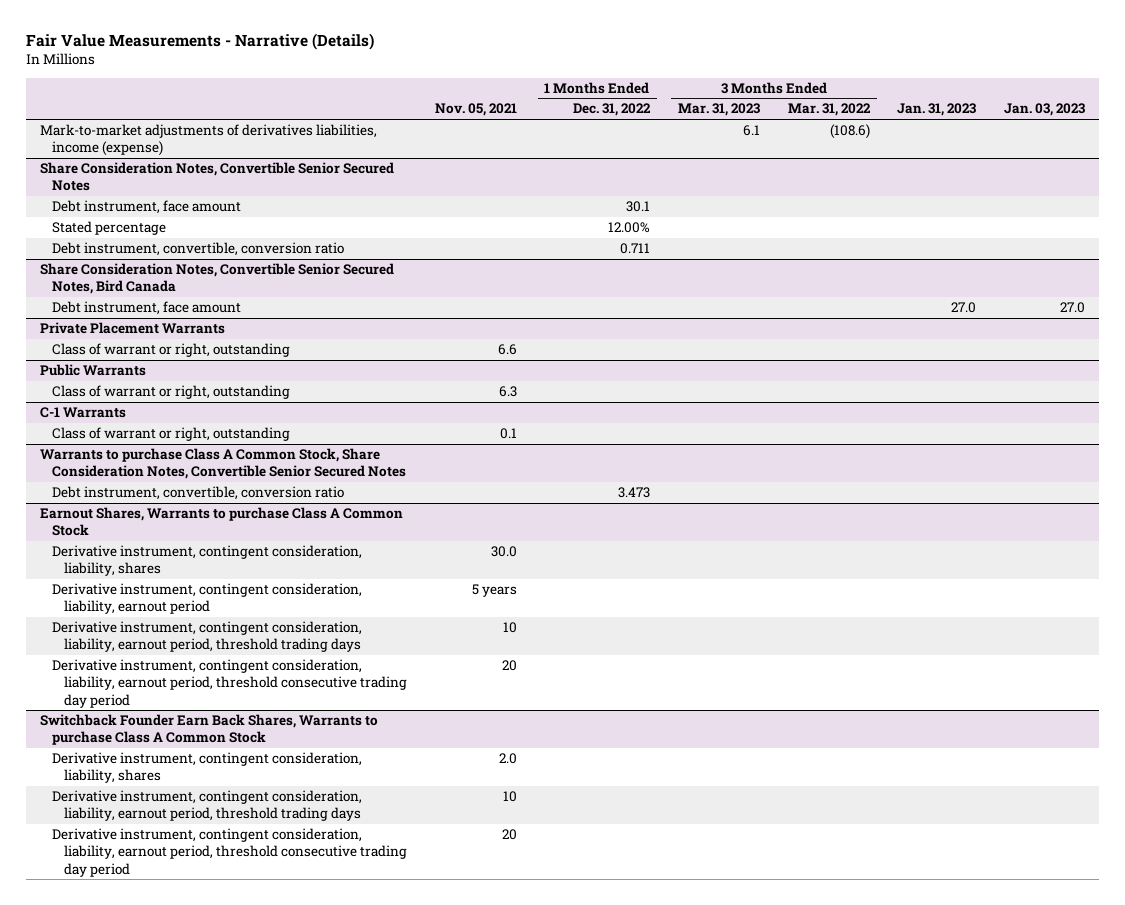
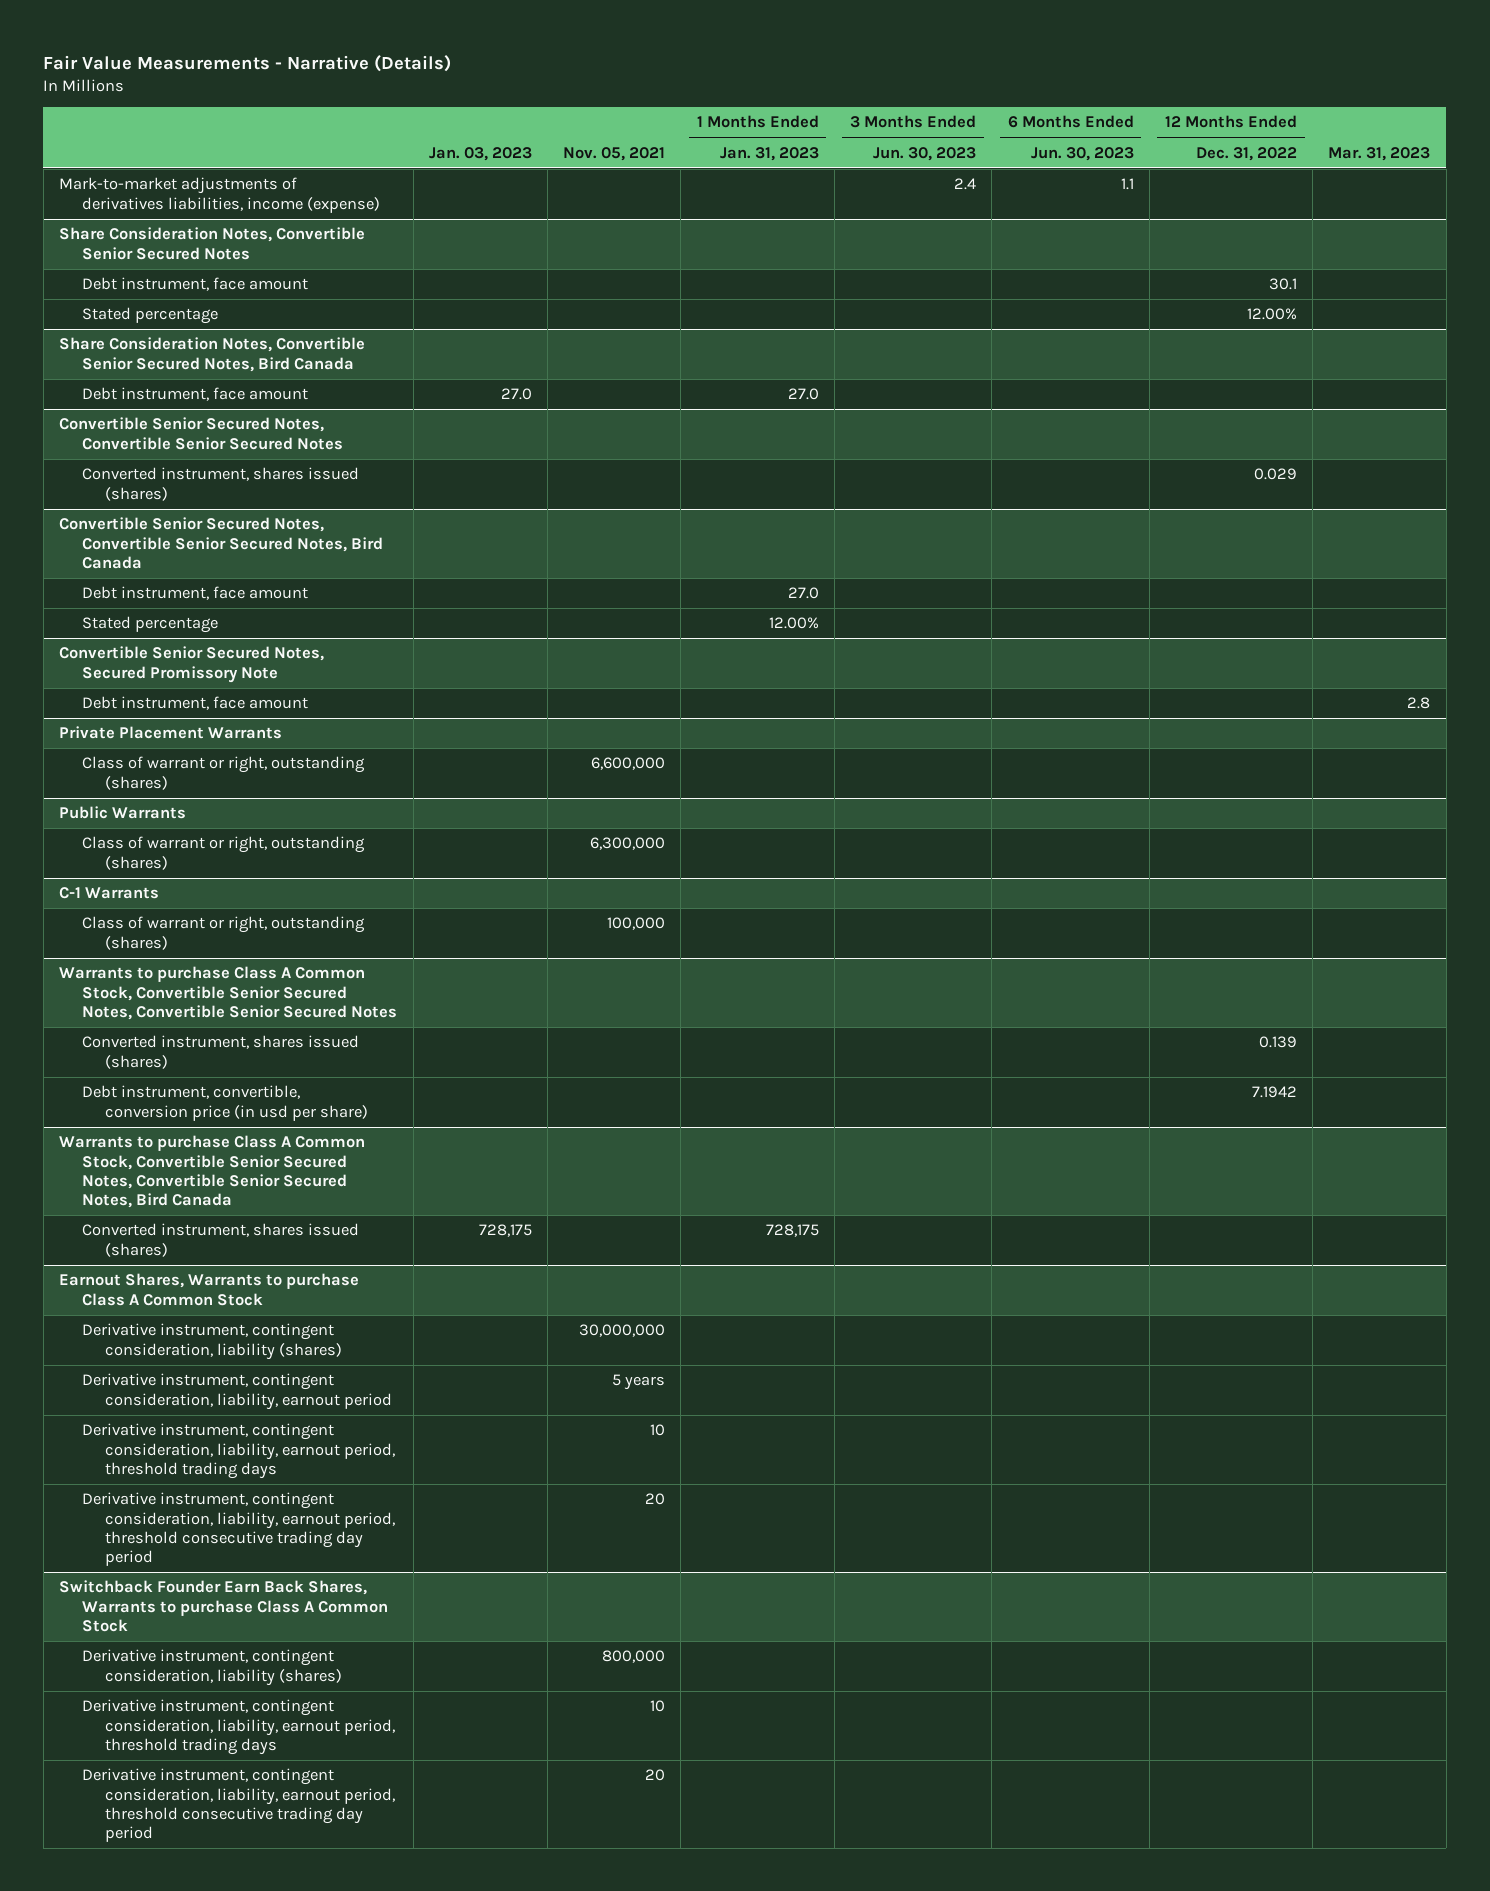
- | Nov. 05, 2021 | 1 Months Ended Dec. 31, 2022 | 3 Months Ended Mar. 31, 2023 | 3 Months Ended Mar. 31, 2022 | Jan. 31, 2023 | Jan. 03, 2023
+ | Jan. 03, 2023 | Nov. 05, 2021 | 1 Months Ended Jan. 31, 2023 | 3 Months Ended Jun. 30, 2023 | 6 Months Ended Jun. 30, 2023 | 12 Months Ended Dec. 31, 2022 | Mar. 31, 2023
@ Share Consideration Notes, Convertible Senior Secured Notes
- Debt instrument, convertible, conversion ratio | | 0.711 | | | |
+ Convertible Senior Secured Notes, Convertible Senior Secured Notes
+ Converted instrument, shares issued (shares) | | | | | | 0.029 |
+ Convertible Senior Secured Notes, Convertible Senior Secured Notes, Bird Canada
+ Debt instrument, face amount | | | 27.0 | | | |
+ Stated percentage | | | 12.00% | | | |
+ Convertible Senior Secured Notes, Secured Promissory Note
+ Debt instrument, face amount | | | | | | | 2.8
@ Private Placement Warrants
- Class of warrant or right, outstanding | 6.6 | | | | |
+ Class of warrant or right, outstanding (shares) | | 6,600,000 | | | | |
@ Public Warrants
- Class of warrant or right, outstanding | 6.3 | | | | |
+ Class of warrant or right, outstanding (shares) | | 6,300,000 | | | | |
@ C-1 Warrants
- Class of warrant or right, outstanding | 0.1 | | | | |
- Warrants to purchase Class A Common Stock, Share Consideration Notes, Convertible Senior Secured Notes
- Debt instrument, convertible, conversion ratio | | 3.473 | | | |
@ C-1 Warrants
+ Class of warrant or right, outstanding (shares) | | 100,000 | | | | |
+ Warrants to purchase Class A Common Stock, Convertible Senior Secured Notes, Convertible Senior Secured Notes
+ Converted instrument, shares issued (shares) | | | | | | 0.139 |
+ Debt instrument, convertible, conversion price (in usd per share) | | | | | | 7.1942 |
+ Warrants to purchase Class A Common Stock, Convertible Senior Secured Notes, Convertible Senior Secured Notes, Bird Canada
+ Converted instrument, shares issued (shares) | 728,175 | | 728,175 | | | |
@ Earnout Shares, Warrants to purchase Class A Common Stock
- Derivative instrument, contingent consideration, liability, shares | 30.0 | | | | |
+ Derivative instrument, contingent consideration, liability (shares) | | 30,000,000 | | | | |
@ Switchback Founder Earn Back Shares, Warrants to purchase Class A Common Stock
- Derivative instrument, contingent consideration, liability, shares | 2.0 | | | | |
+ Derivative instrument, contingent consideration, liability (shares) | | 800,000 | | | | |

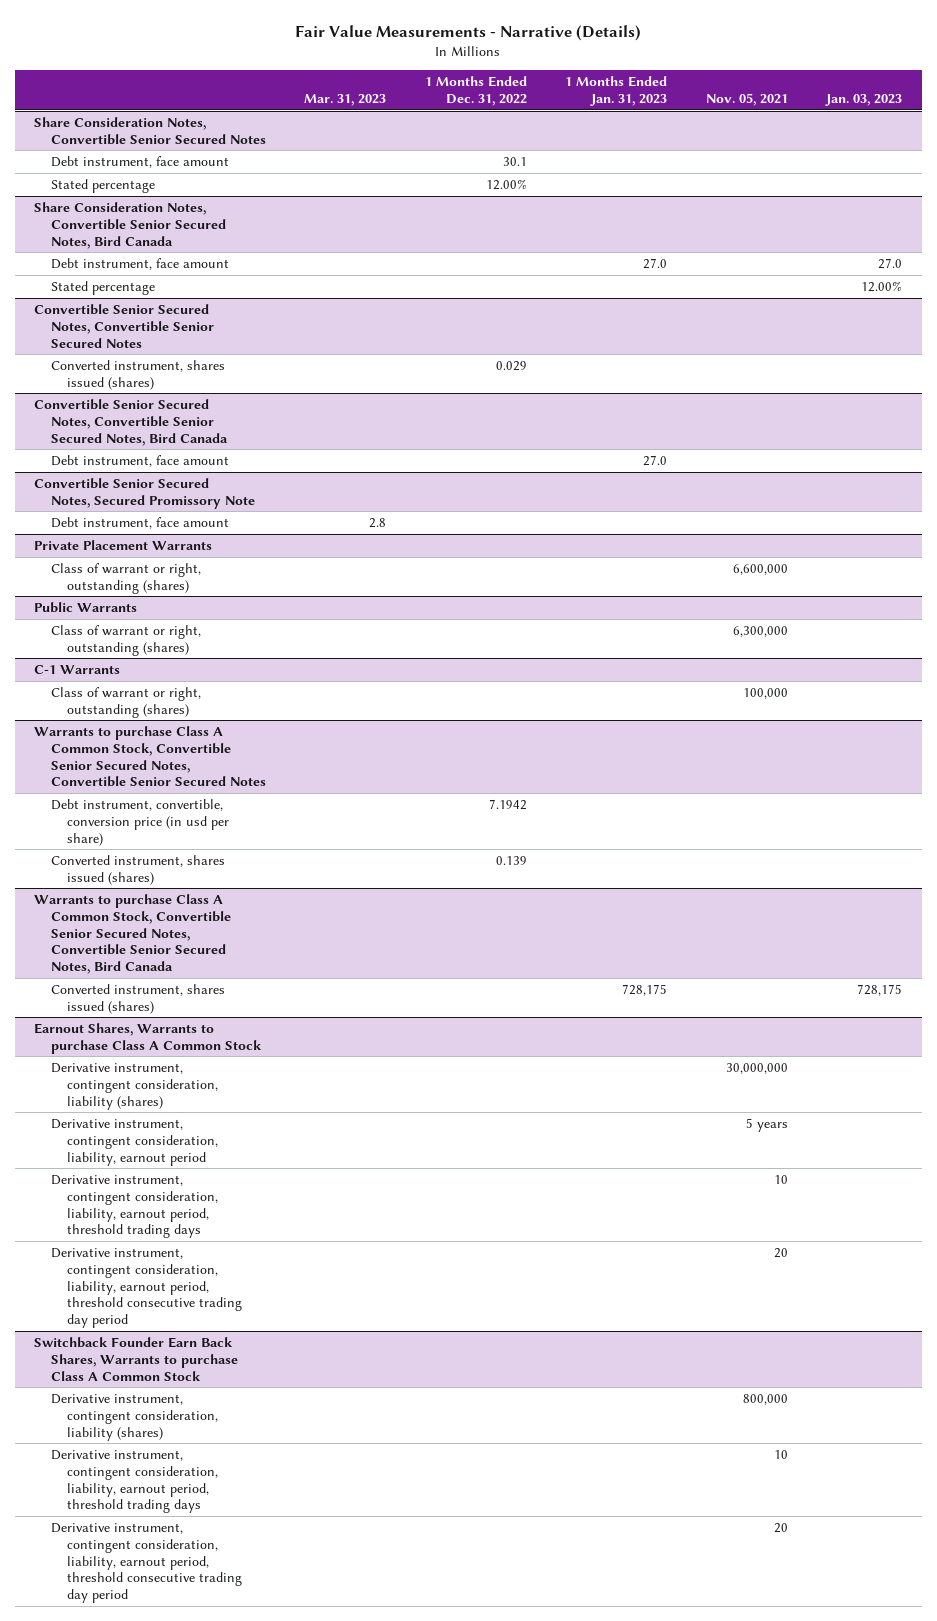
- | Jan. 03, 2023 | Nov. 05, 2021 | 1 Months Ended Jan. 31, 2023 | 3 Months Ended Jun. 30, 2023 | 6 Months Ended Jun. 30, 2023 | 12 Months Ended Dec. 31, 2022 | Mar. 31, 2023
+ | Mar. 31, 2023 | 1 Months Ended Dec. 31, 2022 | 1 Months Ended Jan. 31, 2023 | Nov. 05, 2021 | Jan. 03, 2023
- Mark-to-market adjustments of derivatives liabilities, income (expense) | | | | 2.4 | 1.1 | |
@ Share Consideration Notes, Convertible Senior Secured Notes, Bird Canada
+ Stated percentage | | | | | 12.00%
@ Convertible Senior Secured Notes, Convertible Senior Secured Notes, Bird Canada
- Stated percentage | | | 12.00% | | | |
@ Warrants to purchase Class A Common Stock, Convertible Senior Secured Notes, Convertible Senior Secured Notes
moved down: Converted instrument, shares issued (shares) | | 0.139 | | |

